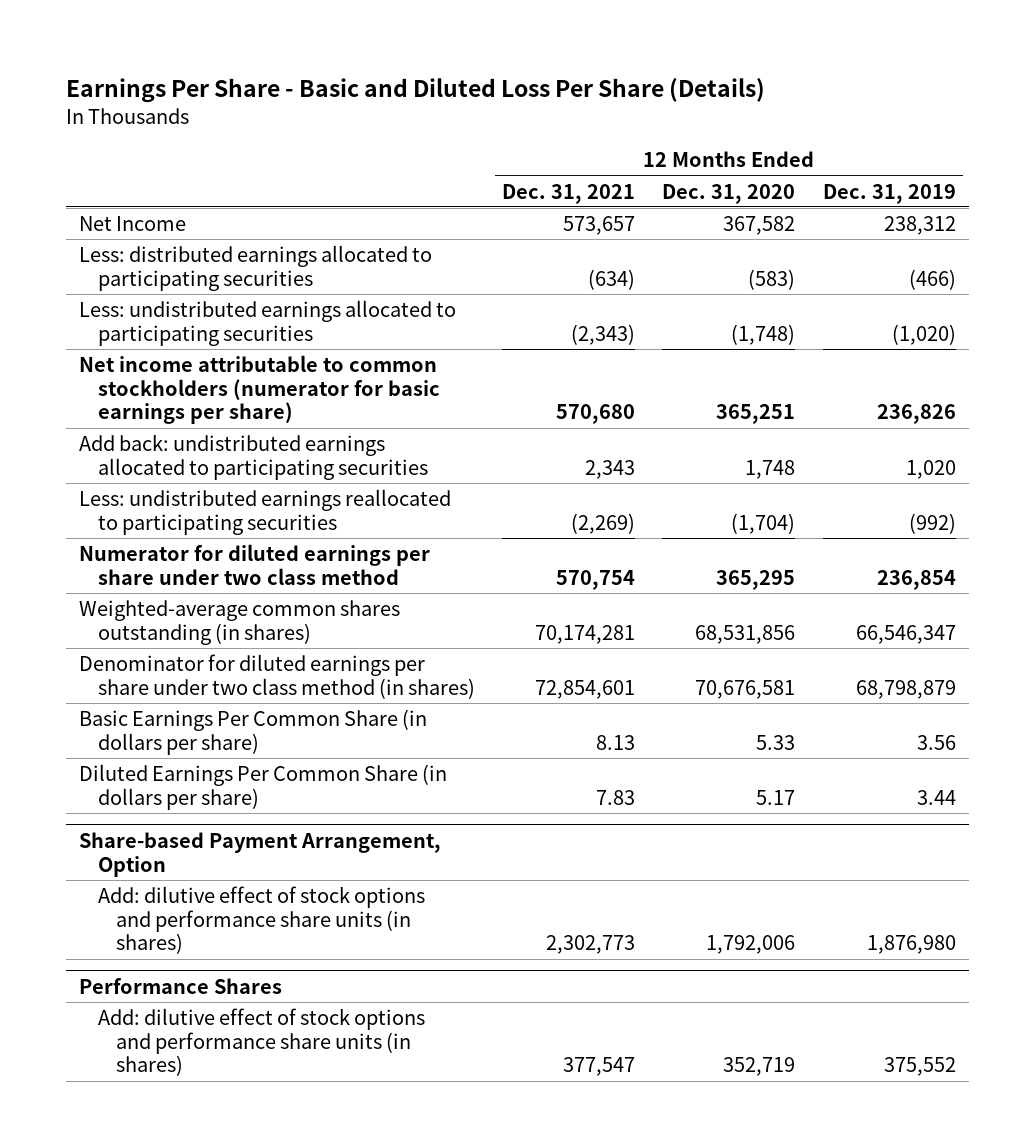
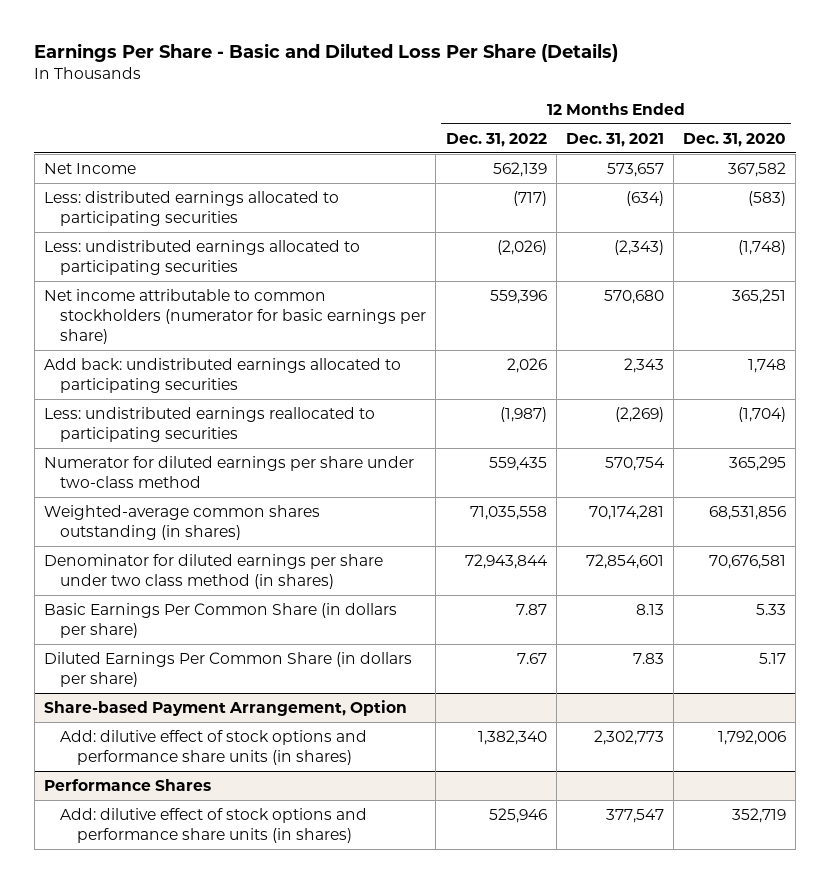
- | 12 Months Ended Dec. 31, 2021 | 12 Months Ended Dec. 31, 2020 | 12 Months Ended Dec. 31, 2019
+ | 12 Months Ended Dec. 31, 2022 | 12 Months Ended Dec. 31, 2021 | 12 Months Ended Dec. 31, 2020
- Numerator for diluted earnings per share under two class method | 570,754 | 365,295 | 236,854
+ Numerator for diluted earnings per share under two-class method | 559,435 | 570,754 | 365,295

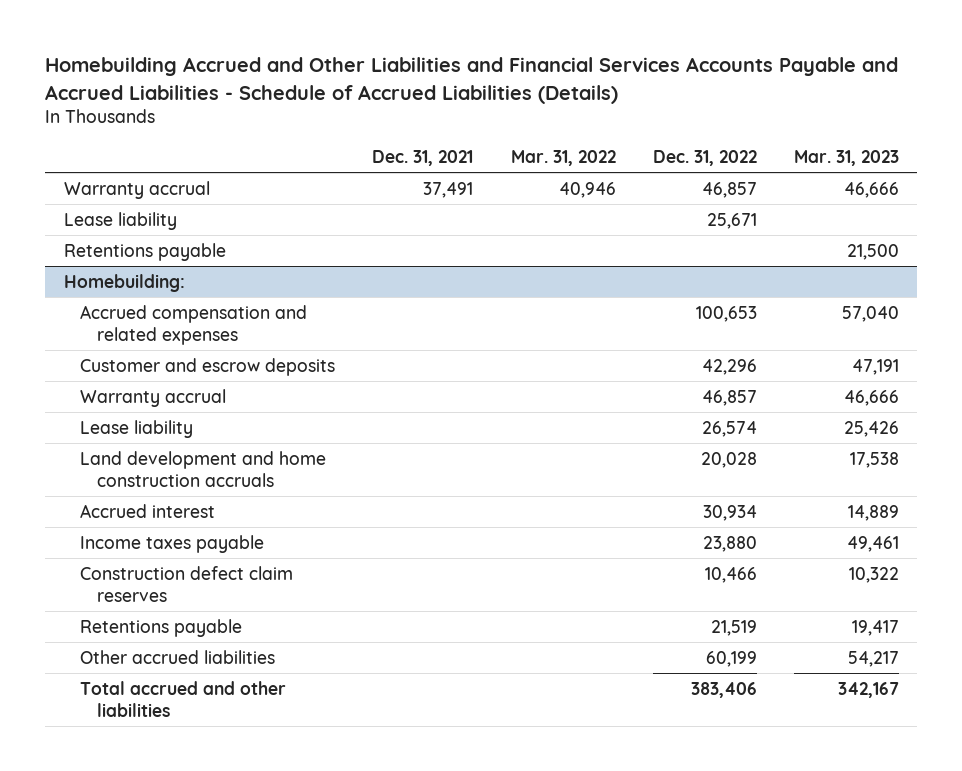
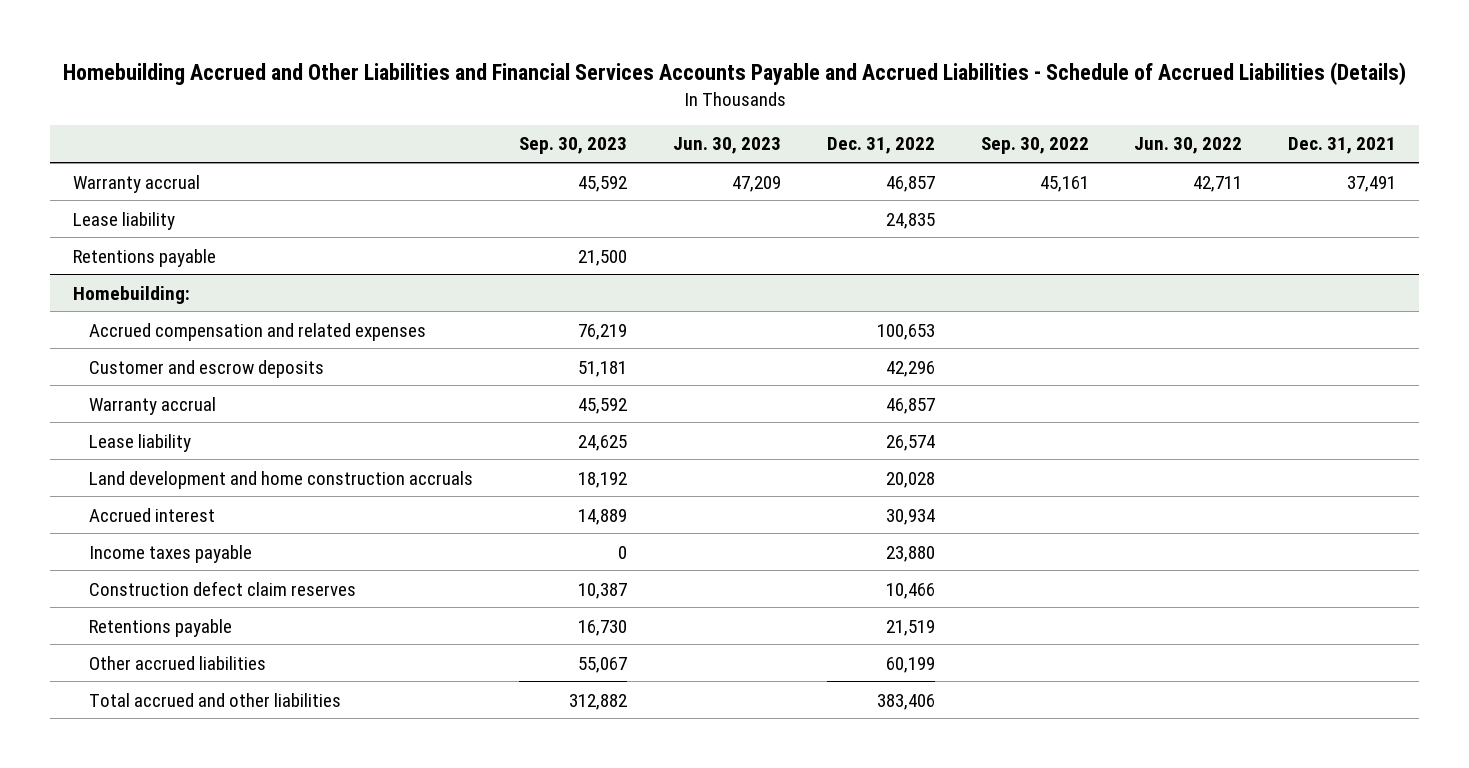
- | Dec. 31, 2021 | Mar. 31, 2022 | Dec. 31, 2022 | Mar. 31, 2023
+ | Sep. 30, 2023 | Jun. 30, 2023 | Dec. 31, 2022 | Sep. 30, 2022 | Jun. 30, 2022 | Dec. 31, 2021
- Lease liability | | | 25,671 |
+ Lease liability | | | 24,835 | | |

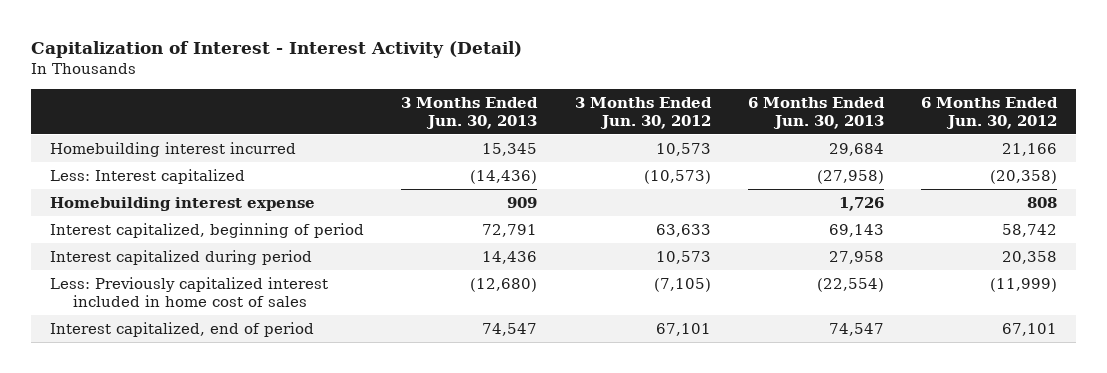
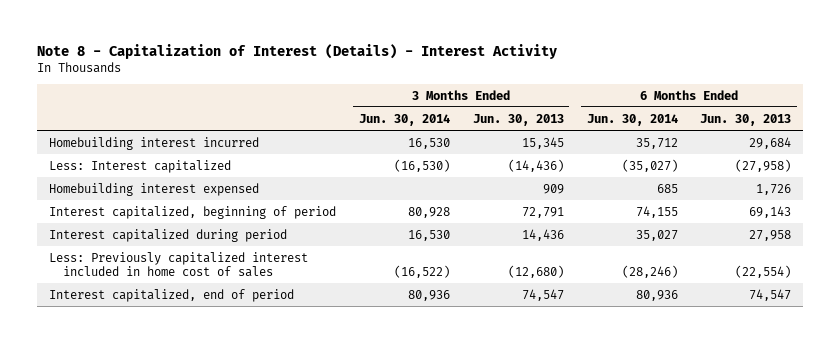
- Capitalization of Interest - Interest Activity (Detail)
+ Note 8 - Capitalization of Interest (Details) - Interest Activity
- | 3 Months Ended Jun. 30, 2013 | 3 Months Ended Jun. 30, 2012 | 6 Months Ended Jun. 30, 2013 | 6 Months Ended Jun. 30, 2012
+ | 3 Months Ended Jun. 30, 2014 | 3 Months Ended Jun. 30, 2013 | 6 Months Ended Jun. 30, 2014 | 6 Months Ended Jun. 30, 2013
- Homebuilding interest expense | 909 | | 1,726 | 808
+ Homebuilding interest expensed | | 909 | 685 | 1,726

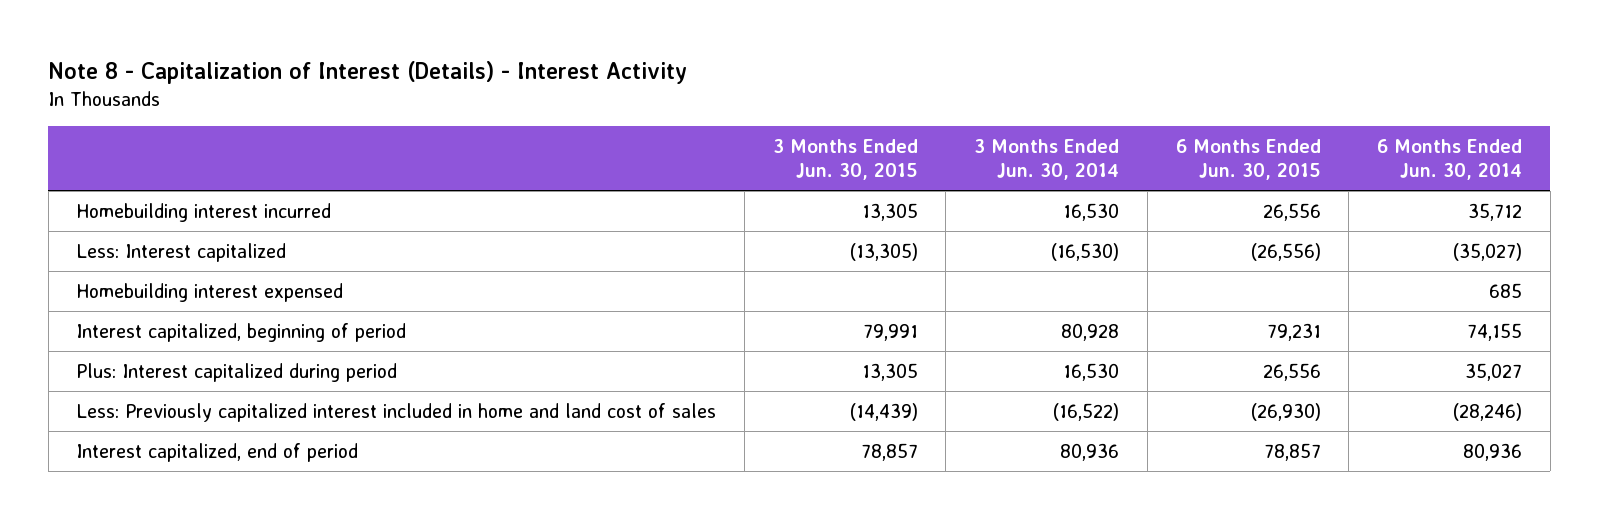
- | 3 Months Ended Jun. 30, 2014 | 3 Months Ended Jun. 30, 2013 | 6 Months Ended Jun. 30, 2014 | 6 Months Ended Jun. 30, 2013
+ | 3 Months Ended Jun. 30, 2015 | 3 Months Ended Jun. 30, 2014 | 6 Months Ended Jun. 30, 2015 | 6 Months Ended Jun. 30, 2014
- Interest capitalized during period | 16,530 | 14,436 | 35,027 | 27,958
- Less: Previously capitalized interest included in home cost of sales | (16,522) | (12,680) | (28,246) | (22,554)
+ Plus: Interest capitalized during period | 13,305 | 16,530 | 26,556 | 35,027
+ Less: Previously capitalized interest included in home and land cost of sales | (14,439) | (16,522) | (26,930) | (28,246)

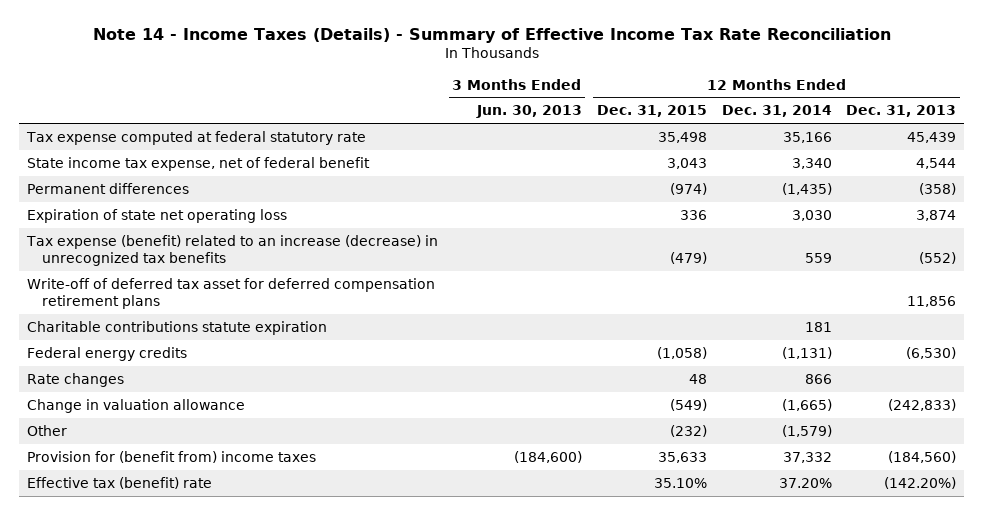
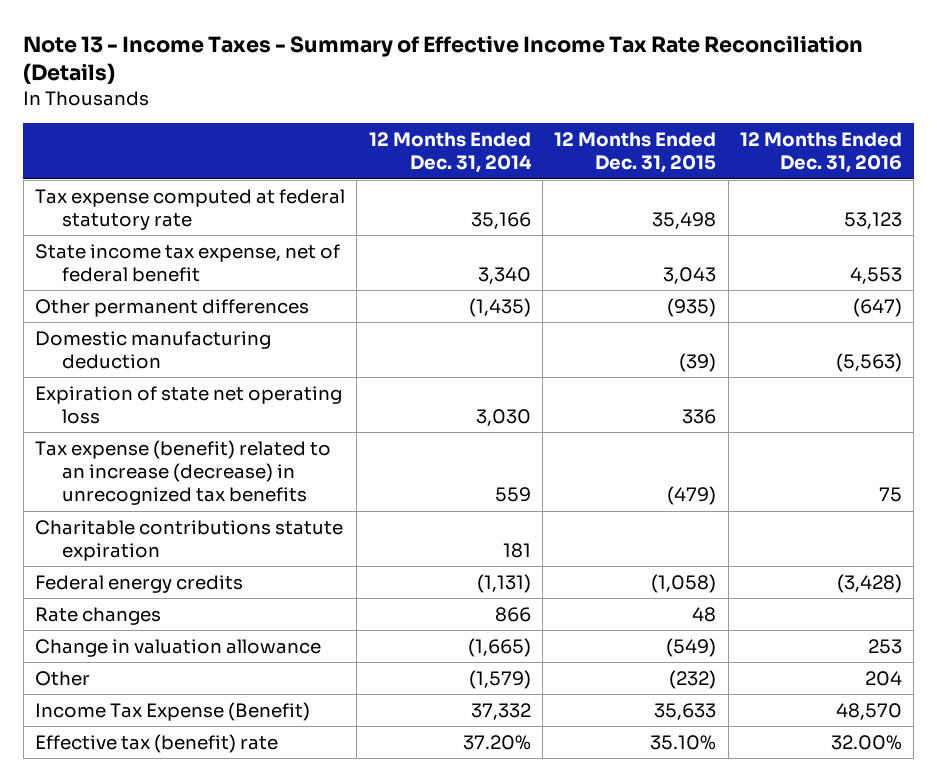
- Note 14 - Income Taxes (Details) - Summary of Effective Income Tax Rate Reconciliation
+ Note 13 - Income Taxes - Summary of Effective Income Tax Rate Reconciliation (Details)
- | 3 Months Ended Jun. 30, 2013 | 12 Months Ended Dec. 31, 2015 | 12 Months Ended Dec. 31, 2014 | 12 Months Ended Dec. 31, 2013
+ | 12 Months Ended Dec. 31, 2014 | 12 Months Ended Dec. 31, 2015 | 12 Months Ended Dec. 31, 2016
- Permanent differences | | (974) | (1,435) | (358)
+ Other permanent differences | (1,435) | (935) | (647)
+ Domestic manufacturing deduction | | (39) | (5,563)
- Write-off of deferred tax asset for deferred compensation retirement plans | | | | 11,856
- Provision for (benefit from) income taxes | (184,600) | 35,633 | 37,332 | (184,560)
+ Income Tax Expense (Benefit) | 37,332 | 35,633 | 48,570

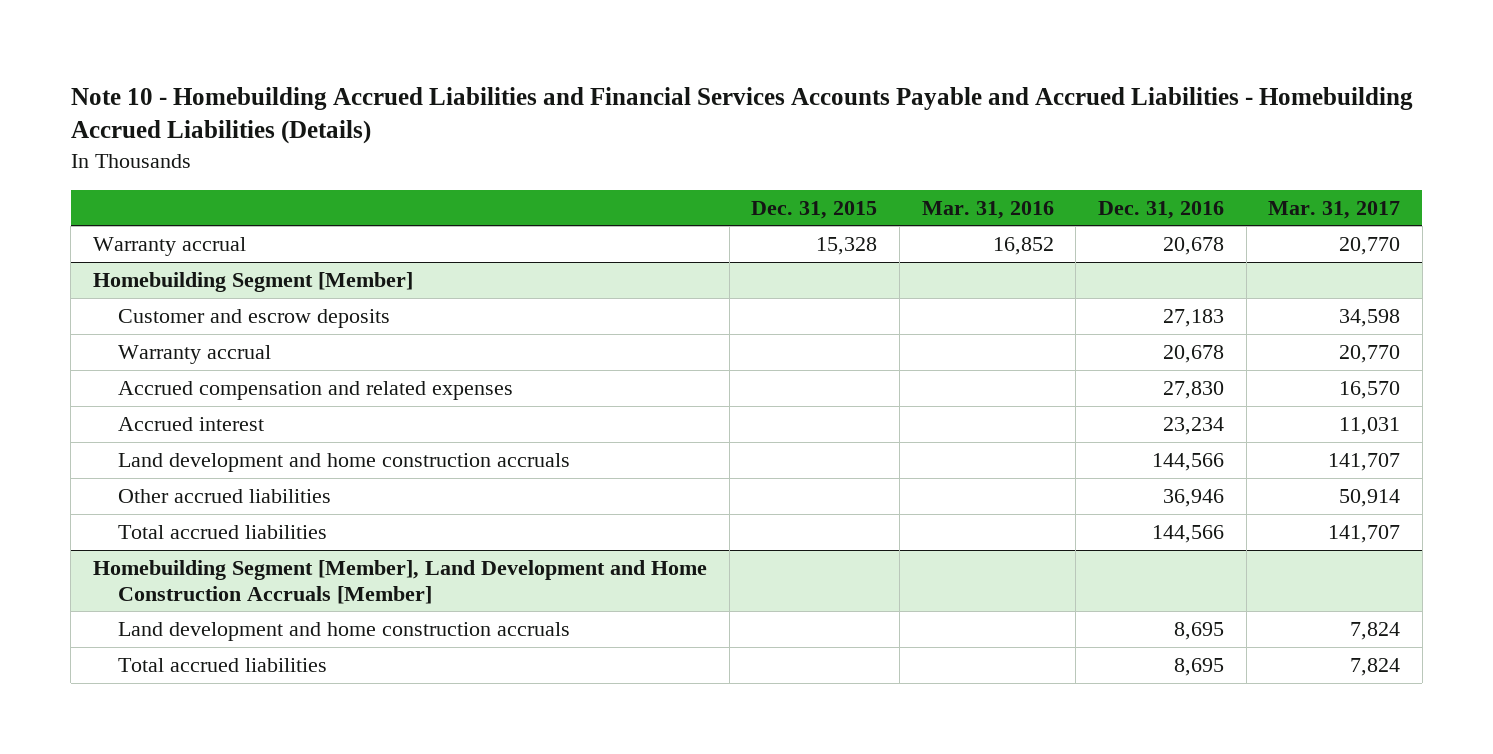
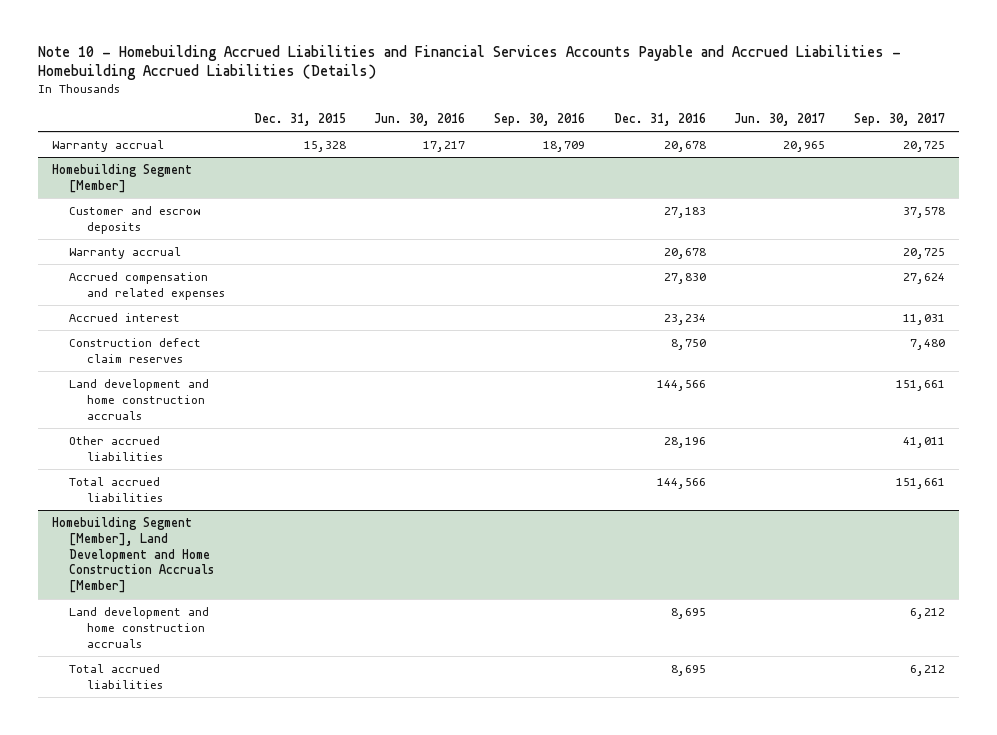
- | Dec. 31, 2015 | Mar. 31, 2016 | Dec. 31, 2016 | Mar. 31, 2017
+ | Dec. 31, 2015 | Jun. 30, 2016 | Sep. 30, 2016 | Dec. 31, 2016 | Jun. 30, 2017 | Sep. 30, 2017
@ Homebuilding Segment [Member]
+ Construction defect claim reserves | | | | 8,750 | | 7,480
- Other accrued liabilities | | | 36,946 | 50,914
+ Other accrued liabilities | | | | 28,196 | | 41,011

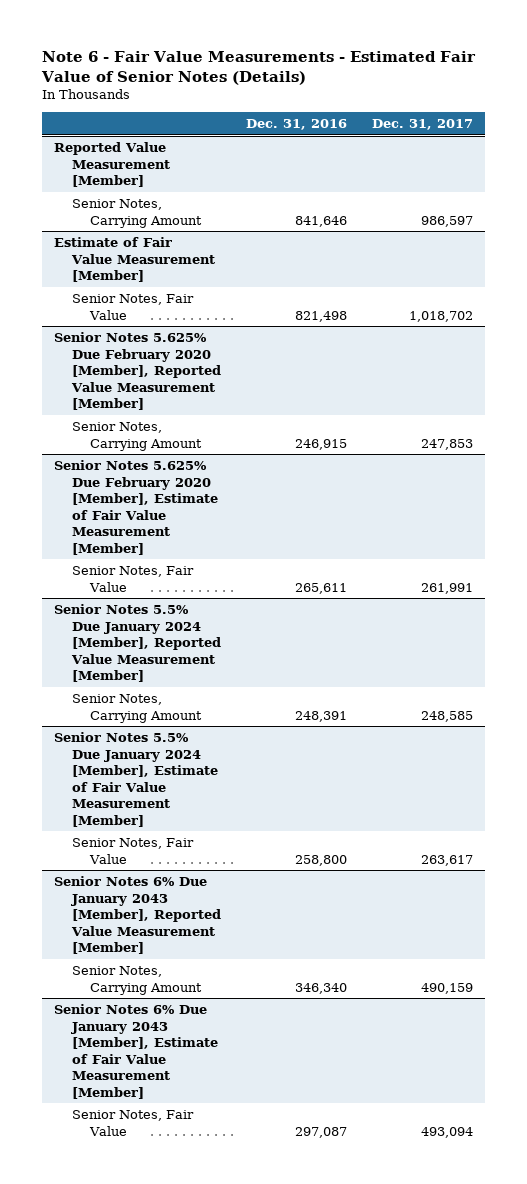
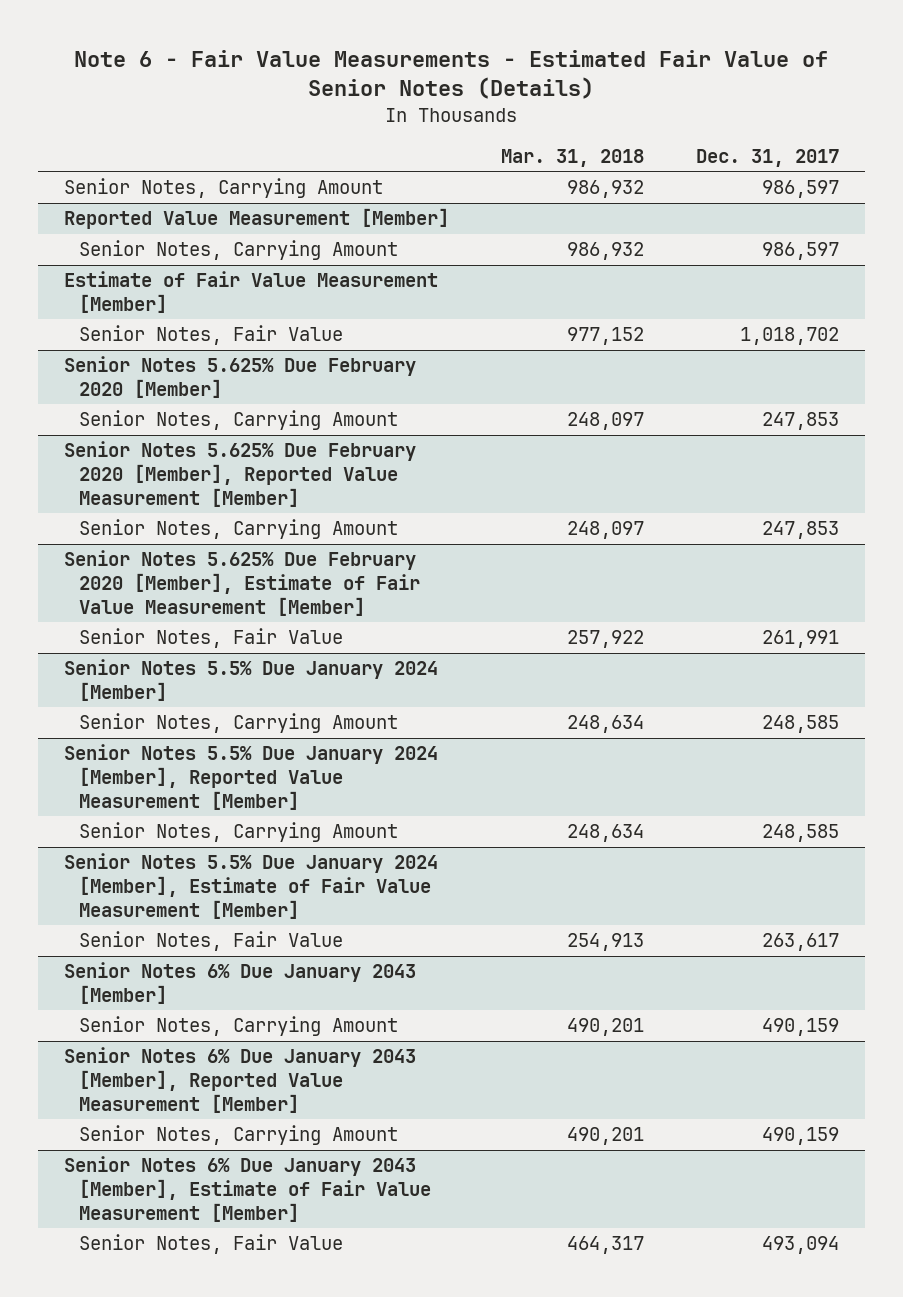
- | Dec. 31, 2016 | Dec. 31, 2017
+ | Mar. 31, 2018 | Dec. 31, 2017
+ Senior Notes, Carrying Amount | 986,932 | 986,597
+ Senior Notes 5.625% Due February 2020 [Member]
+ Senior Notes, Carrying Amount | 248,097 | 247,853
+ Senior Notes 5.5% Due January 2024 [Member]
+ Senior Notes, Carrying Amount | 248,634 | 248,585
+ Senior Notes 6% Due January 2043 [Member]
+ Senior Notes, Carrying Amount | 490,201 | 490,159

